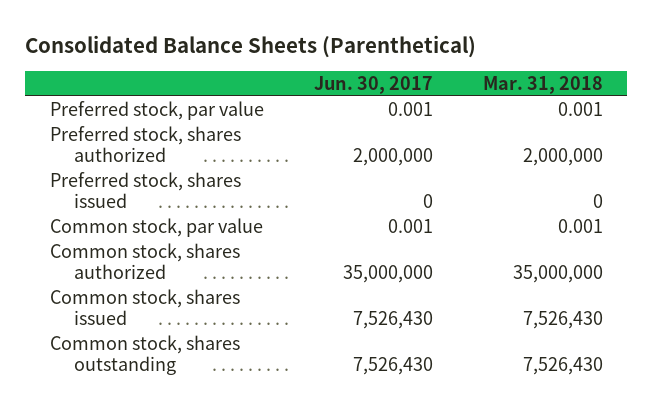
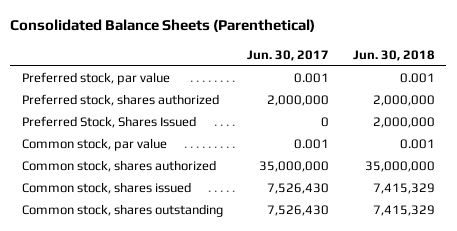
- | Jun. 30, 2017 | Mar. 31, 2018
+ | Jun. 30, 2017 | Jun. 30, 2018
- Preferred stock, shares issued | 0 | 0
+ Preferred Stock, Shares Issued | 0 | 2,000,000

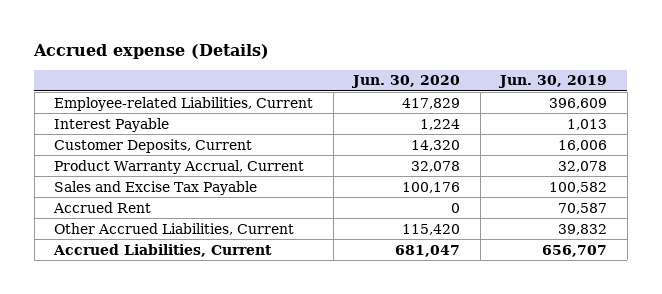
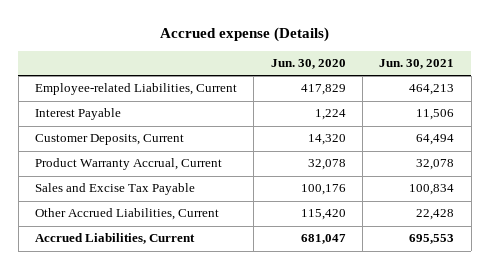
- | Jun. 30, 2020 | Jun. 30, 2019
+ | Jun. 30, 2020 | Jun. 30, 2021
- Accrued Rent | 0 | 70,587

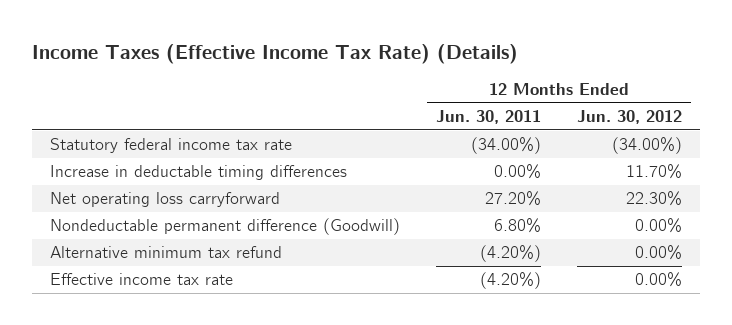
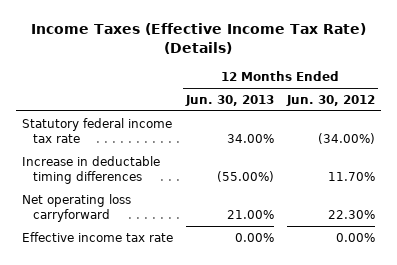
- | 12 Months Ended Jun. 30, 2011 | 12 Months Ended Jun. 30, 2012
+ | 12 Months Ended Jun. 30, 2013 | 12 Months Ended Jun. 30, 2012
- Nondeductable permanent difference (Goodwill) | 6.80% | 0.00%
- Alternative minimum tax refund | (4.20%) | 0.00%

